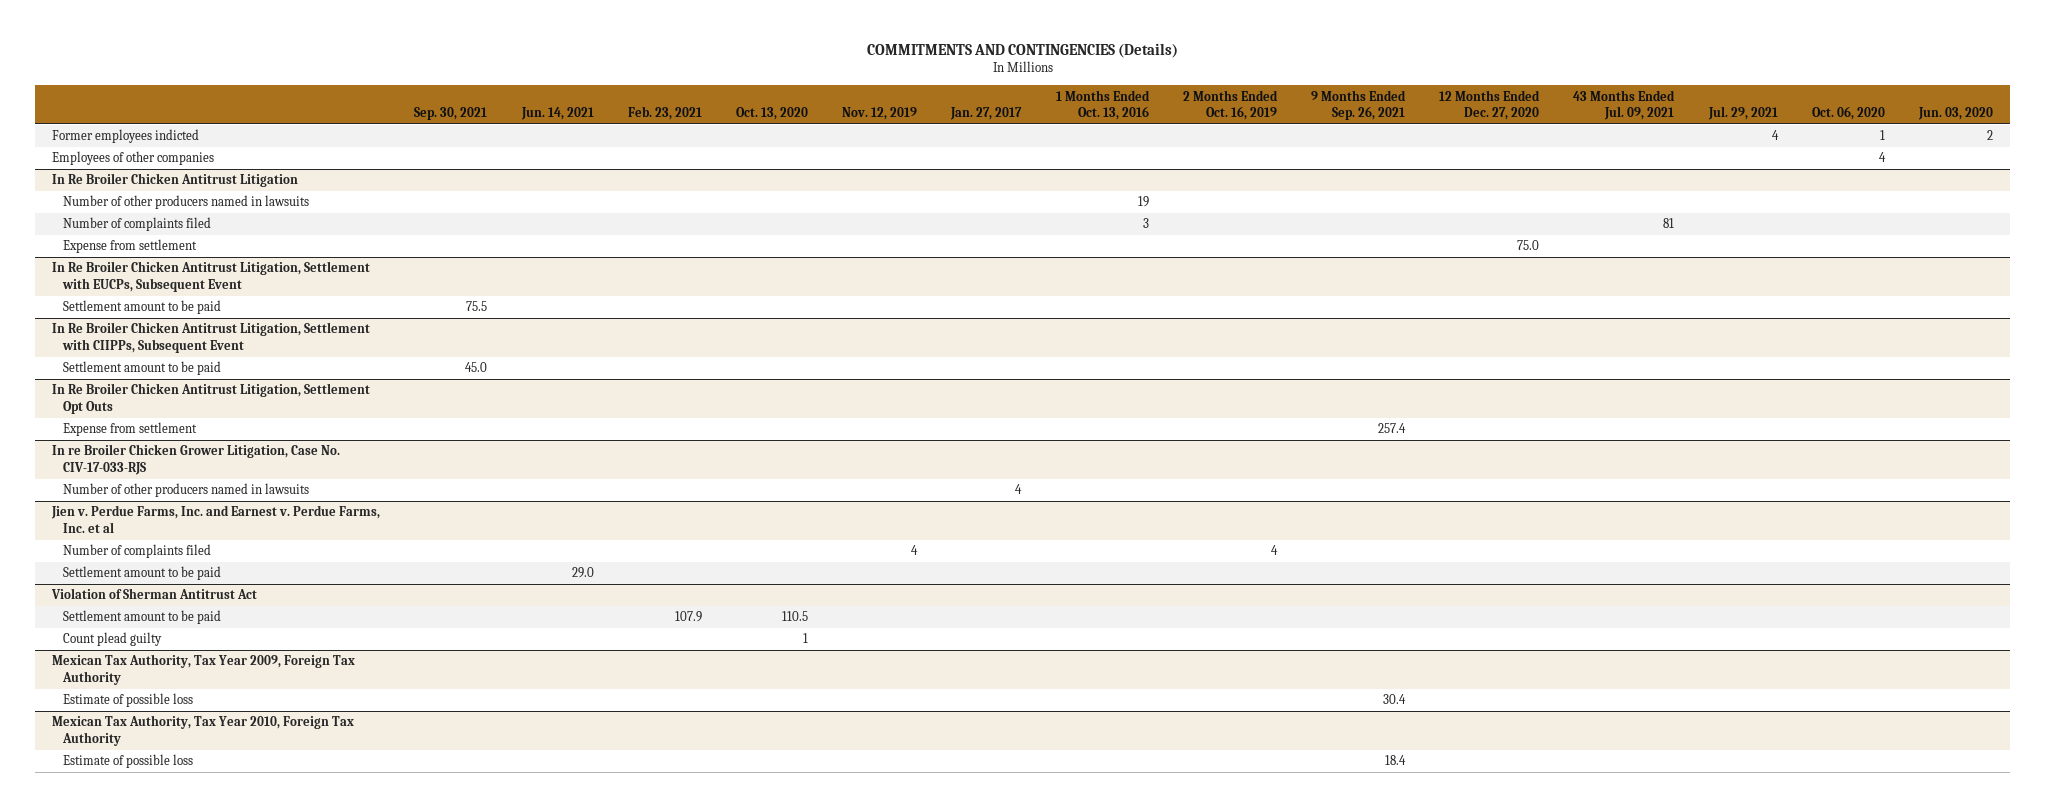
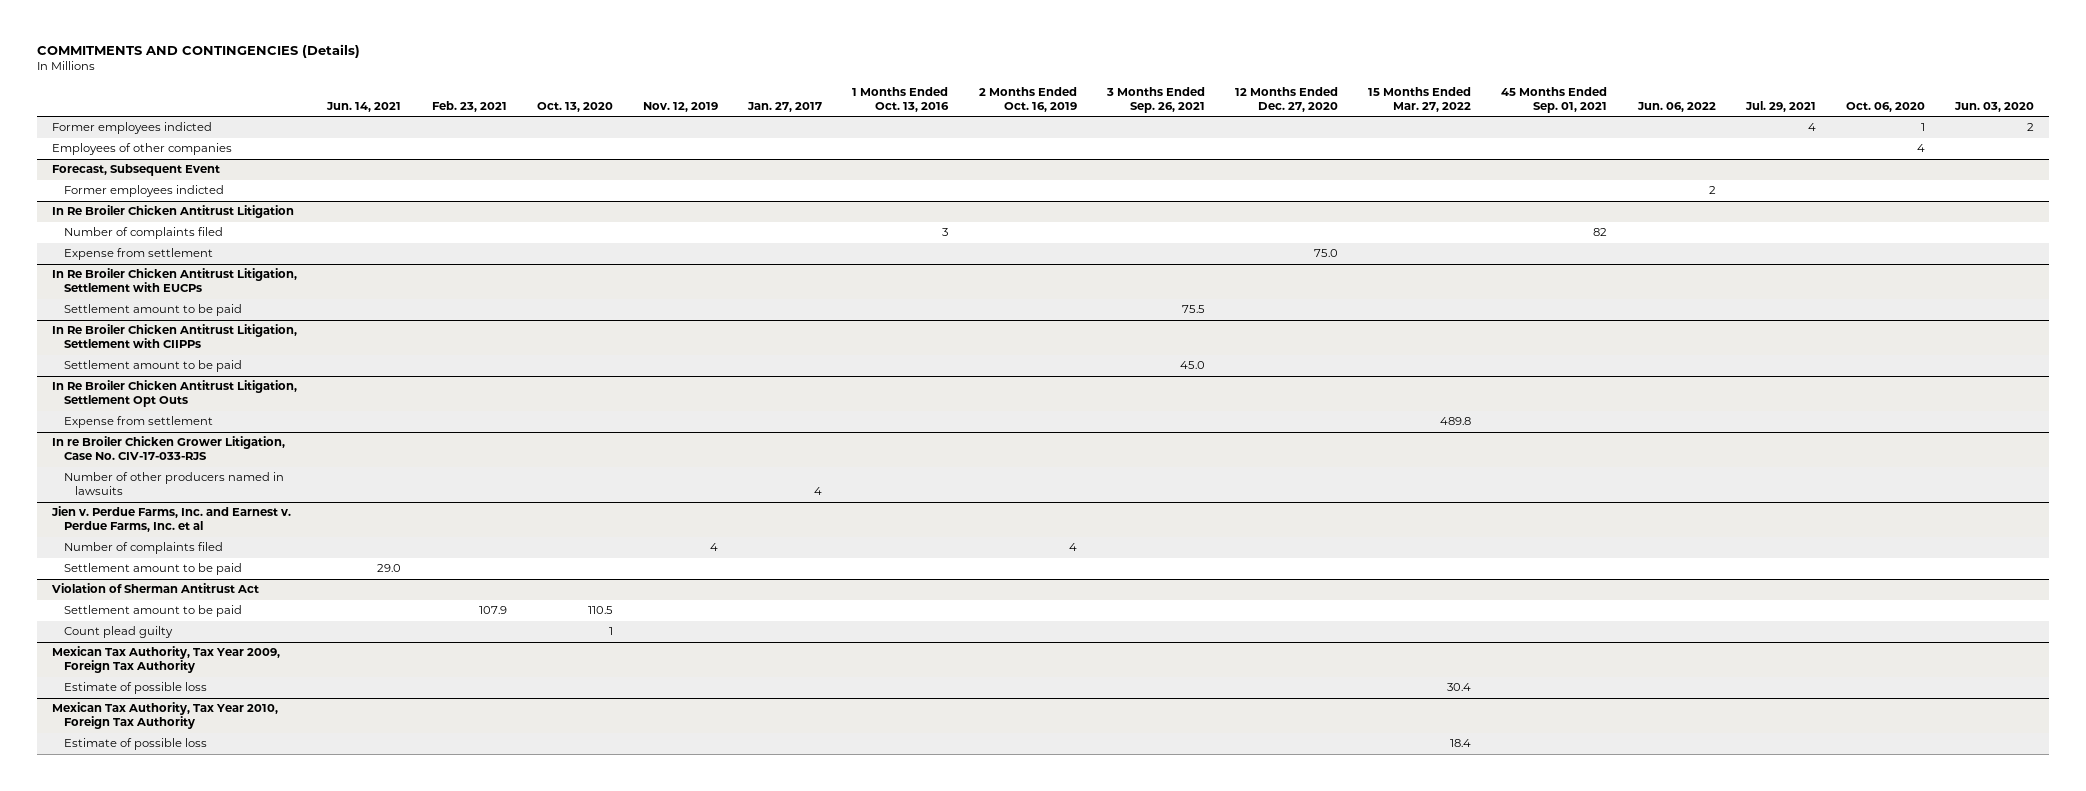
- | Sep. 30, 2021 | Jun. 14, 2021 | Feb. 23, 2021 | Oct. 13, 2020 | Nov. 12, 2019 | Jan. 27, 2017 | 1 Months Ended Oct. 13, 2016 | 2 Months Ended Oct. 16, 2019 | 9 Months Ended Sep. 26, 2021 | 12 Months Ended Dec. 27, 2020 | 43 Months Ended Jul. 09, 2021 | Jul. 29, 2021 | Oct. 06, 2020 | Jun. 03, 2020
+ | Jun. 14, 2021 | Feb. 23, 2021 | Oct. 13, 2020 | Nov. 12, 2019 | Jan. 27, 2017 | 1 Months Ended Oct. 13, 2016 | 2 Months Ended Oct. 16, 2019 | 3 Months Ended Sep. 26, 2021 | 12 Months Ended Dec. 27, 2020 | 15 Months Ended Mar. 27, 2022 | 45 Months Ended Sep. 01, 2021 | Jun. 06, 2022 | Jul. 29, 2021 | Oct. 06, 2020 | Jun. 03, 2020
+ Forecast, Subsequent Event
+ Former employees indicted | | | | | | | | | | | | 2 | | |
@ In Re Broiler Chicken Antitrust Litigation
- Number of other producers named in lawsuits | | | | | | | 19 | | | | | | |
- In Re Broiler Chicken Antitrust Litigation, Settlement with EUCPs, Subsequent Event
+ In Re Broiler Chicken Antitrust Litigation, Settlement with EUCPs
- In Re Broiler Chicken Antitrust Litigation, Settlement with CIIPPs, Subsequent Event
+ In Re Broiler Chicken Antitrust Litigation, Settlement with CIIPPs

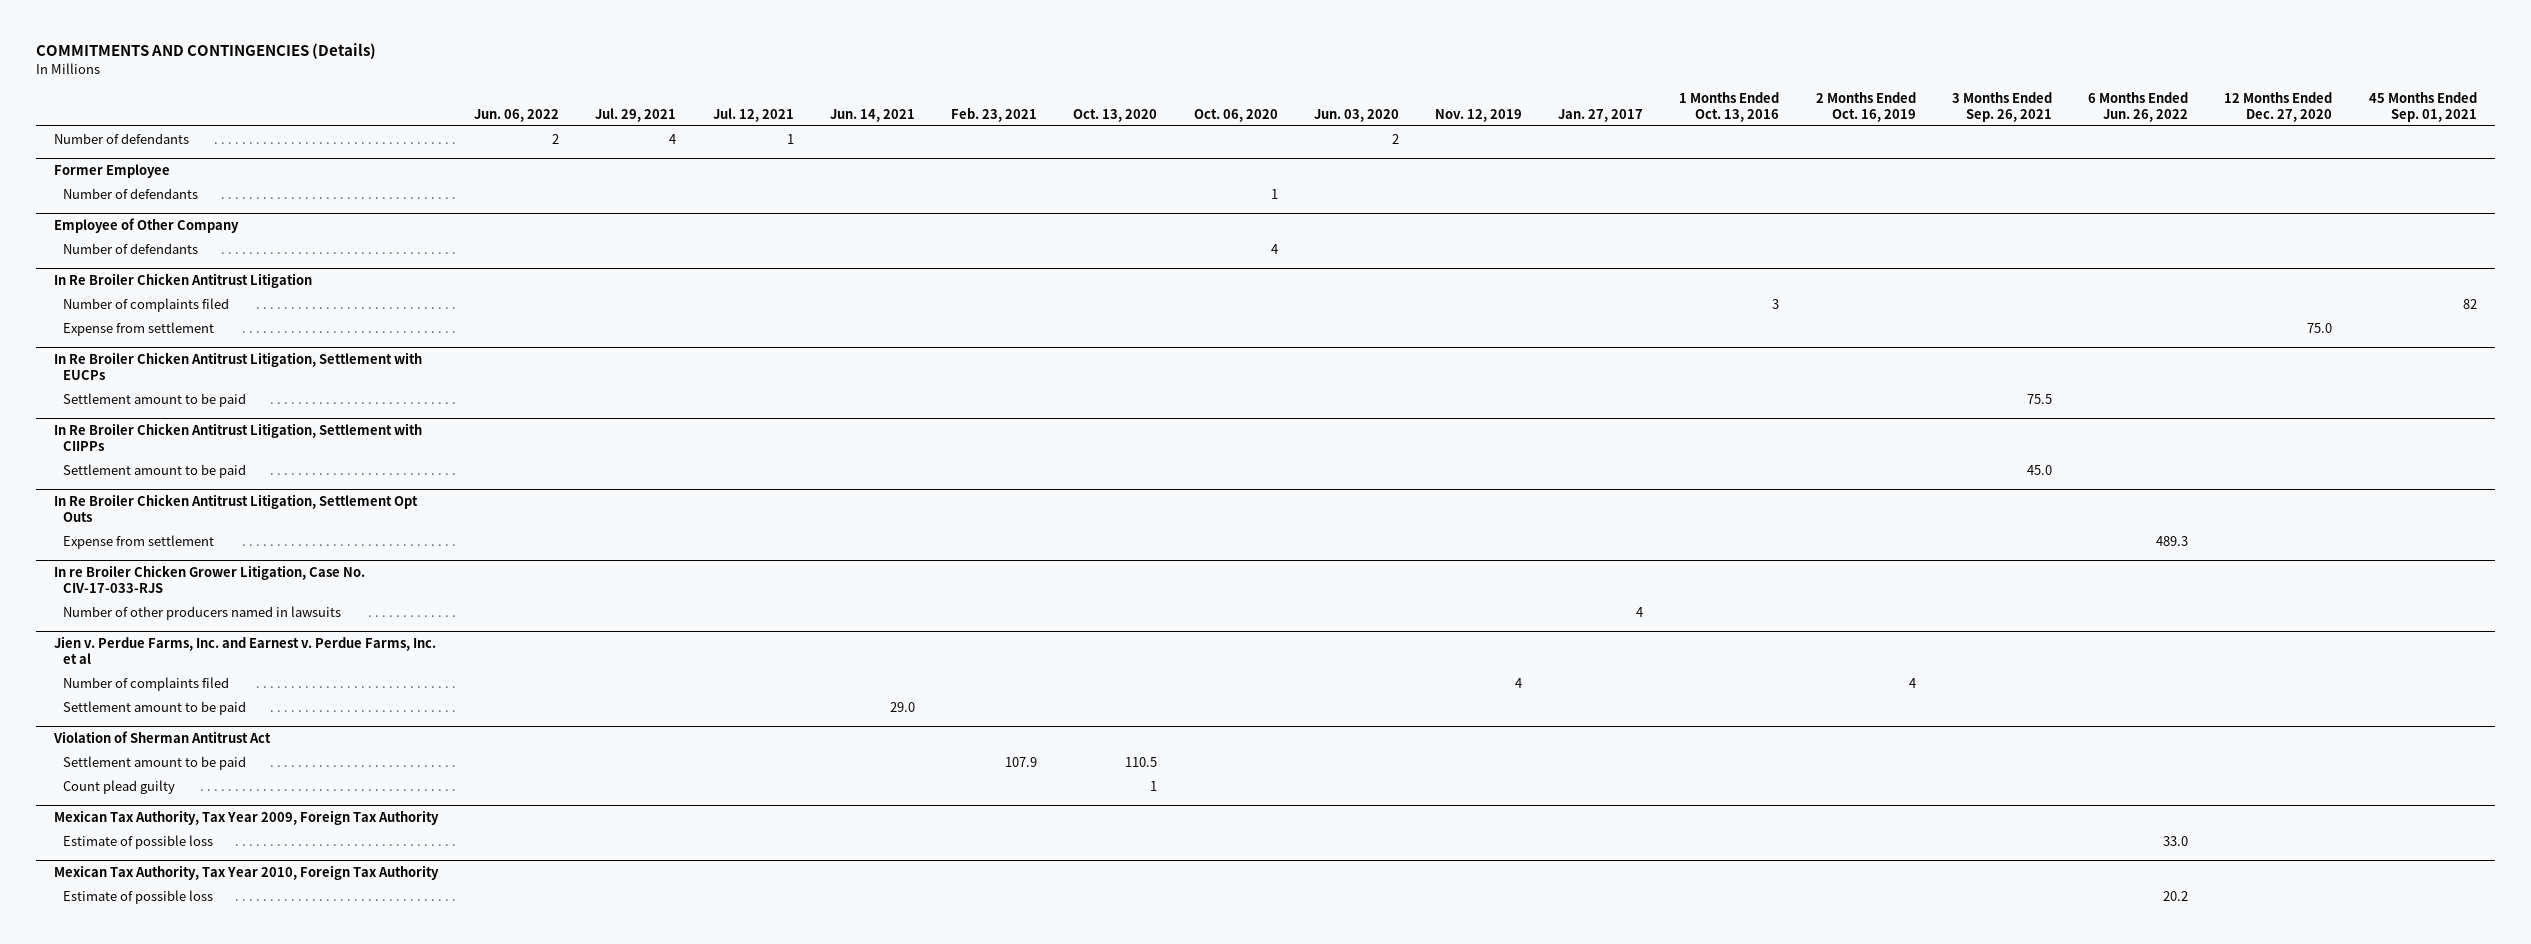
- | Jun. 14, 2021 | Feb. 23, 2021 | Oct. 13, 2020 | Nov. 12, 2019 | Jan. 27, 2017 | 1 Months Ended Oct. 13, 2016 | 2 Months Ended Oct. 16, 2019 | 3 Months Ended Sep. 26, 2021 | 12 Months Ended Dec. 27, 2020 | 15 Months Ended Mar. 27, 2022 | 45 Months Ended Sep. 01, 2021 | Jun. 06, 2022 | Jul. 29, 2021 | Oct. 06, 2020 | Jun. 03, 2020
+ | Jun. 06, 2022 | Jul. 29, 2021 | Jul. 12, 2021 | Jun. 14, 2021 | Feb. 23, 2021 | Oct. 13, 2020 | Oct. 06, 2020 | Jun. 03, 2020 | Nov. 12, 2019 | Jan. 27, 2017 | 1 Months Ended Oct. 13, 2016 | 2 Months Ended Oct. 16, 2019 | 3 Months Ended Sep. 26, 2021 | 6 Months Ended Jun. 26, 2022 | 12 Months Ended Dec. 27, 2020 | 45 Months Ended Sep. 01, 2021
- Former employees indicted | | | | | | | | | | | | | 4 | 1 | 2
- Employees of other companies | | | | | | | | | | | | | | 4 |
- Forecast, Subsequent Event
- Former employees indicted | | | | | | | | | | | | 2 | | |
+ Number of defendants | 2 | 4 | 1 | | | | | 2 | | | | | | | |
+ Former Employee
+ Number of defendants | | | | | | | 1 | | | | | | | | |
+ Employee of Other Company
+ Number of defendants | | | | | | | 4 | | | | | | | | |

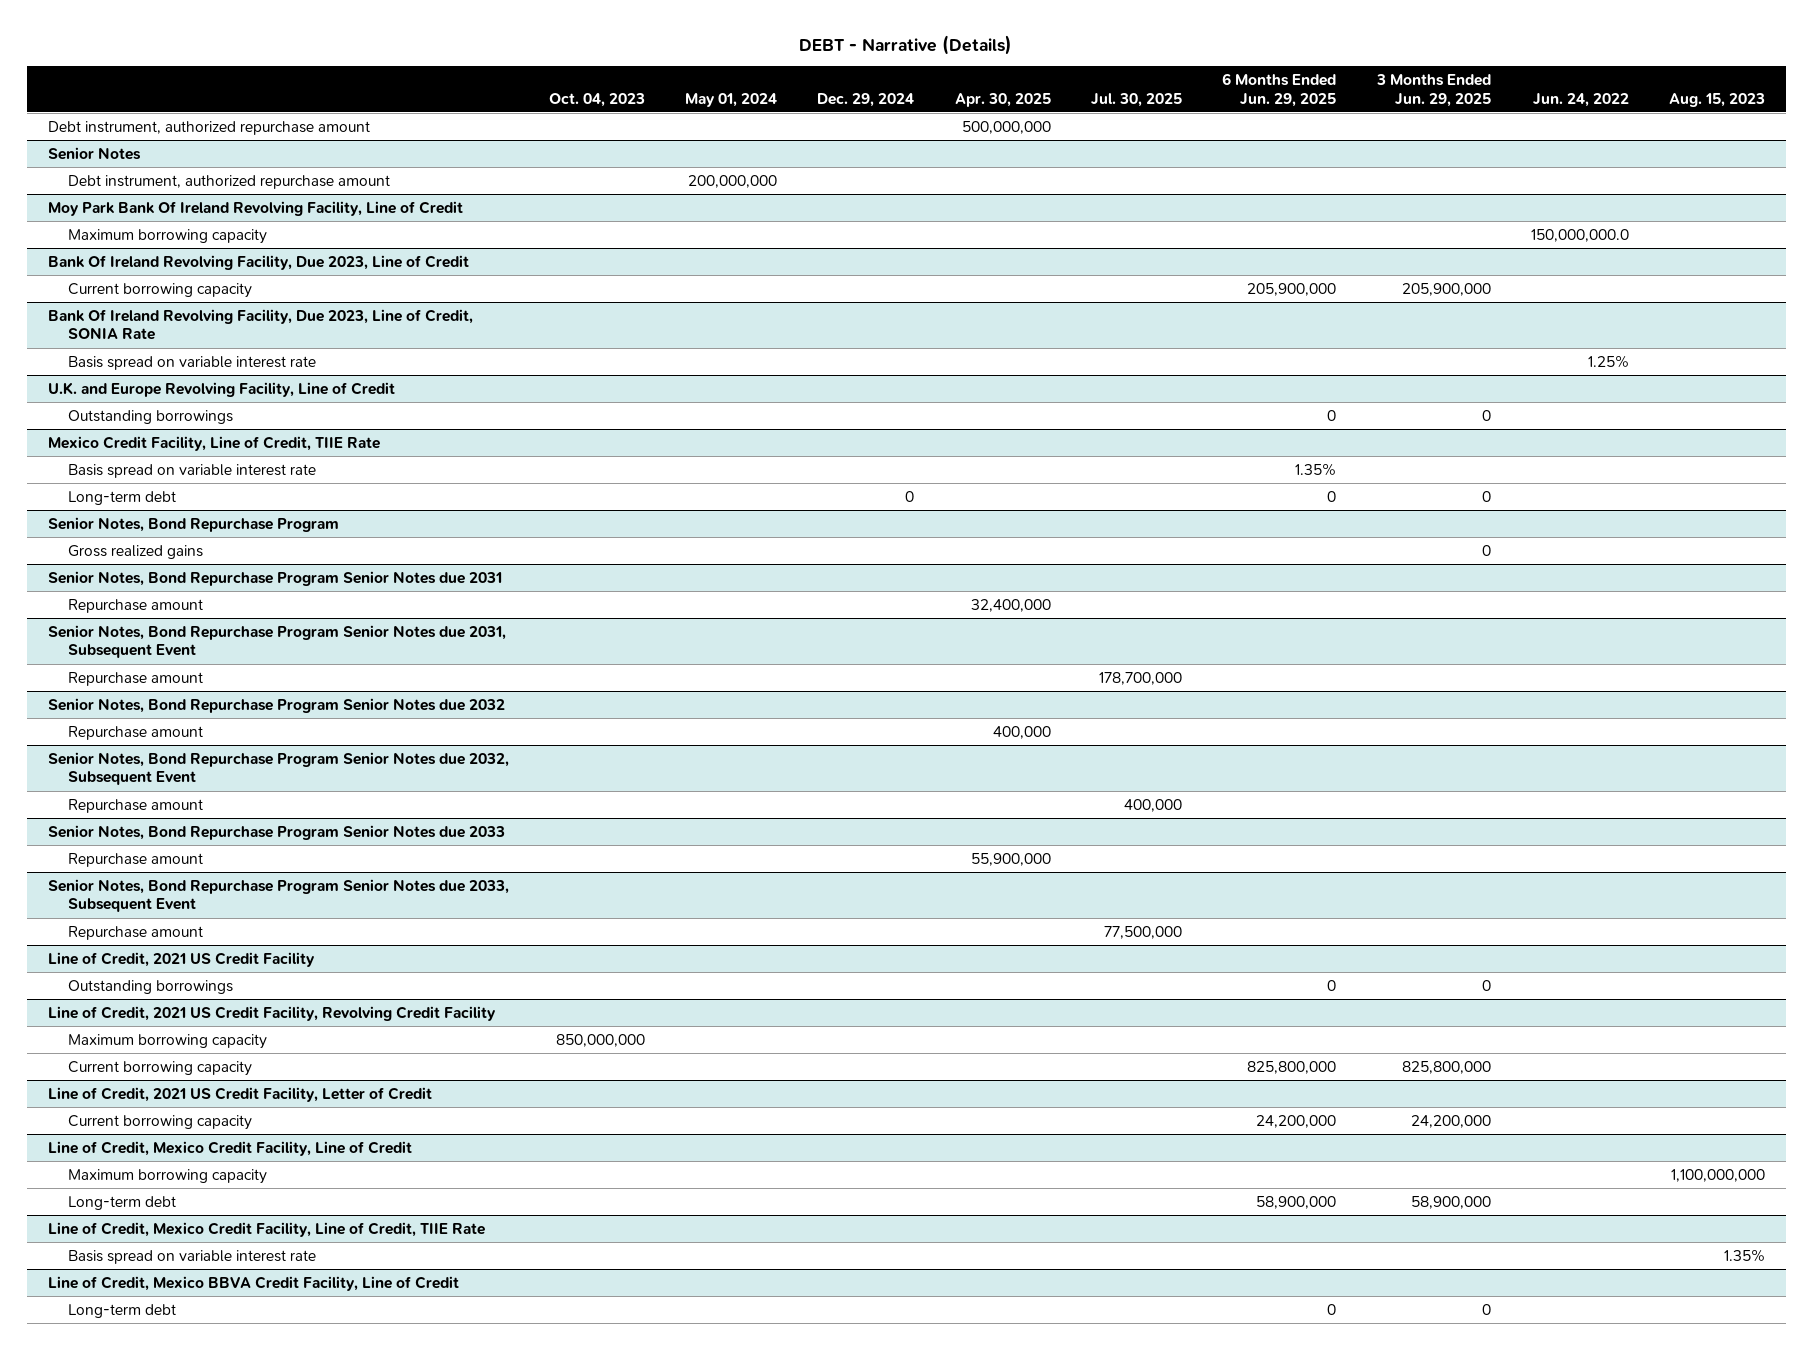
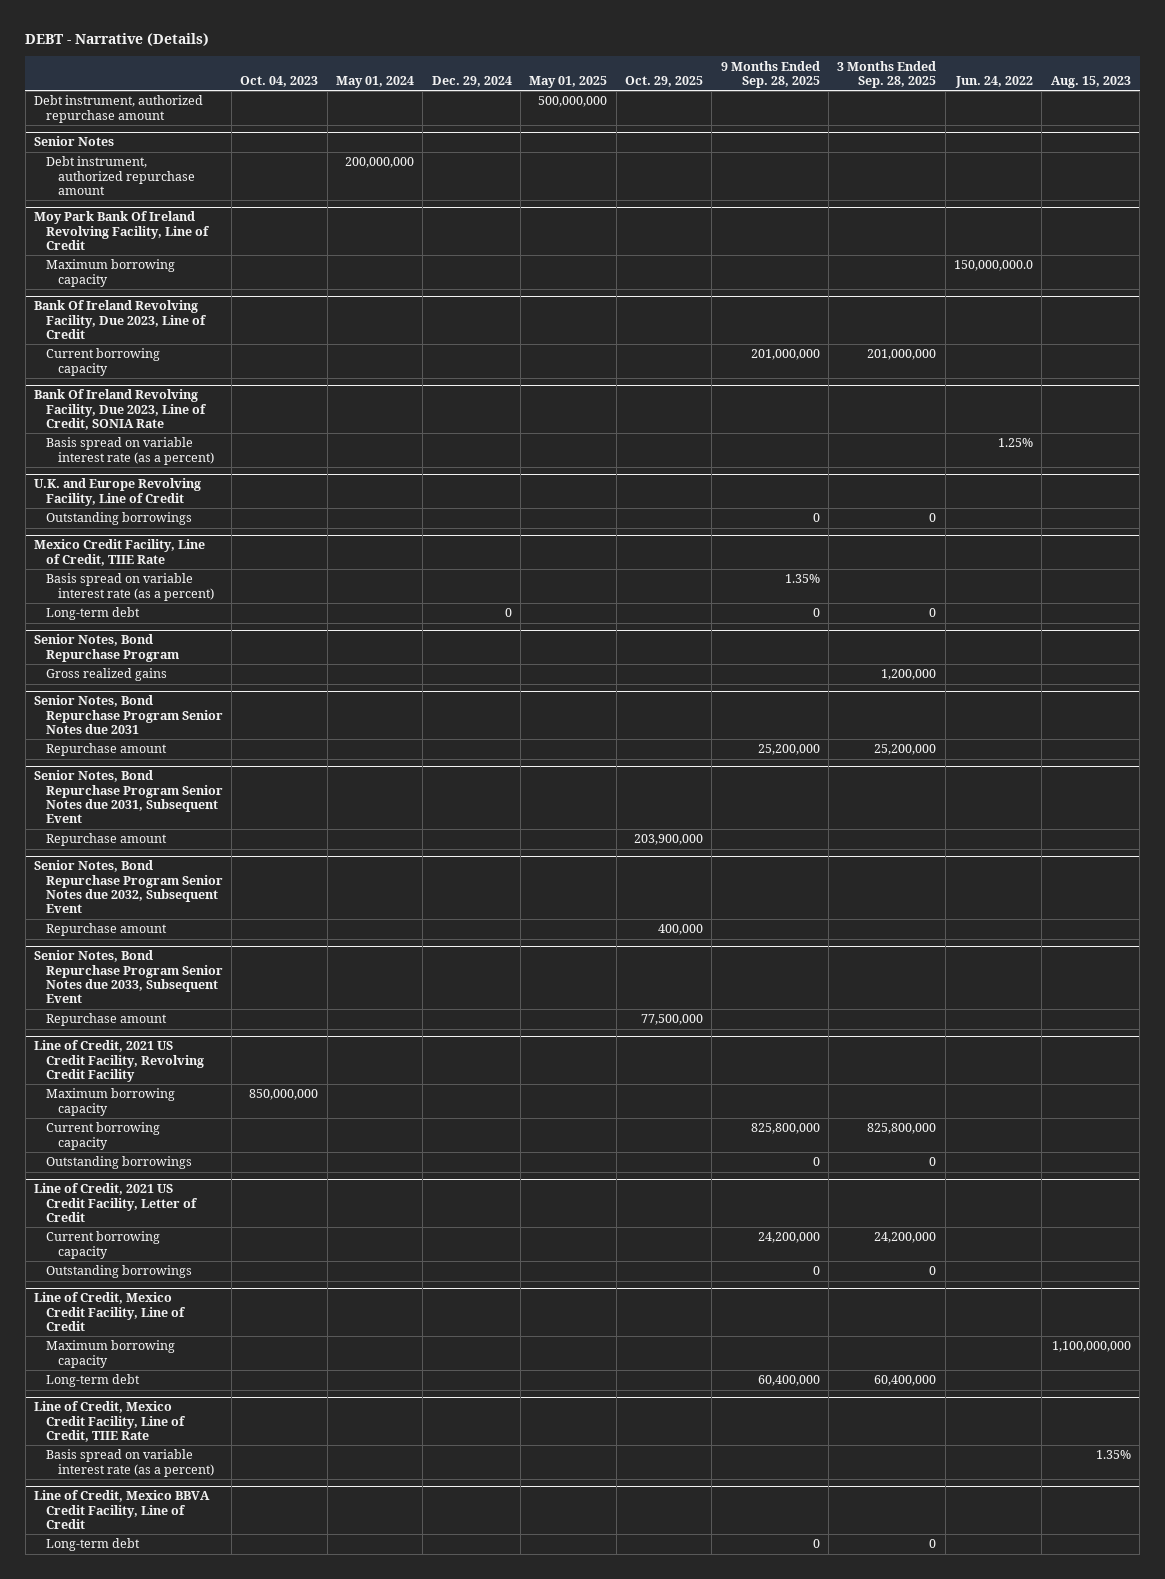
- | Oct. 04, 2023 | May 01, 2024 | Dec. 29, 2024 | Apr. 30, 2025 | Jul. 30, 2025 | 6 Months Ended Jun. 29, 2025 | 3 Months Ended Jun. 29, 2025 | Jun. 24, 2022 | Aug. 15, 2023
+ | Oct. 04, 2023 | May 01, 2024 | Dec. 29, 2024 | May 01, 2025 | Oct. 29, 2025 | 9 Months Ended Sep. 28, 2025 | 3 Months Ended Sep. 28, 2025 | Jun. 24, 2022 | Aug. 15, 2023
@ Bank Of Ireland Revolving Facility, Due 2023, Line of Credit, SONIA Rate
- Basis spread on variable interest rate | | | | | | | | 1.25% |
+ Basis spread on variable interest rate (as a percent) | | | | | | | | 1.25% |
@ Mexico Credit Facility, Line of Credit, TIIE Rate
- Basis spread on variable interest rate | | | | | | 1.35% | | |
+ Basis spread on variable interest rate (as a percent) | | | | | | 1.35% | | |
- Senior Notes, Bond Repurchase Program Senior Notes due 2032
- Repurchase amount | | | | 400,000 | | | | |
- Senior Notes, Bond Repurchase Program Senior Notes due 2033
- Repurchase amount | | | | 55,900,000 | | | | |
- Line of Credit, 2021 US Credit Facility
- Outstanding borrowings | | | | | | 0 | 0 | |
@ Line of Credit, 2021 US Credit Facility, Revolving Credit Facility
+ Outstanding borrowings | | | | | | 0 | 0 | |
@ Line of Credit, 2021 US Credit Facility, Letter of Credit
+ Outstanding borrowings | | | | | | 0 | 0 | |
@ Line of Credit, Mexico Credit Facility, Line of Credit, TIIE Rate
- Basis spread on variable interest rate | | | | | | | | | 1.35%
+ Basis spread on variable interest rate (as a percent) | | | | | | | | | 1.35%

